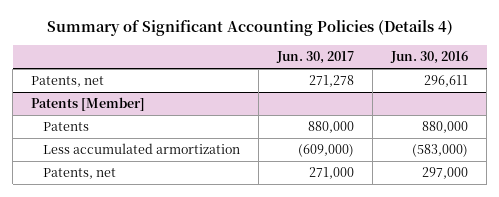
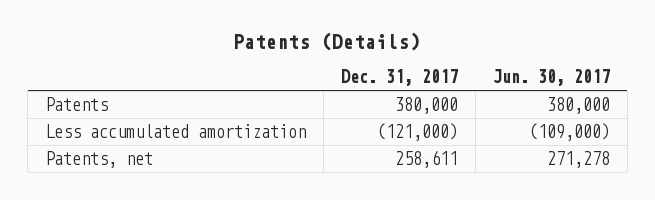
- Summary of Significant Accounting Policies (Details 4)
+ Patents (Details)
- | Jun. 30, 2017 | Jun. 30, 2016
+ | Dec. 31, 2017 | Jun. 30, 2017
+ Patents | 380,000 | 380,000
+ Less accumulated amortization | (121,000) | (109,000)
- Patents [Member]
- Patents | 880,000 | 880,000
- Less accumulated armortization | (609,000) | (583,000)
- Patents, net | 271,000 | 297,000

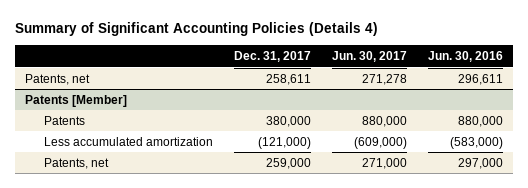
- Patents (Details)
+ Summary of Significant Accounting Policies (Details 4)
- | Dec. 31, 2017 | Jun. 30, 2017
+ | Dec. 31, 2017 | Jun. 30, 2017 | Jun. 30, 2016
- Patents | 380,000 | 380,000
- Less accumulated amortization | (121,000) | (109,000)
+ Patents [Member]
+ Patents | 380,000 | 880,000 | 880,000
+ Less accumulated amortization | (121,000) | (609,000) | (583,000)
+ Patents, net | 259,000 | 271,000 | 297,000

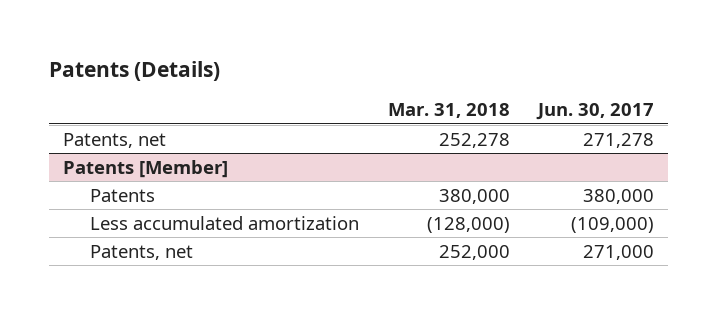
- Summary of Significant Accounting Policies (Details 4)
+ Patents (Details)
- | Dec. 31, 2017 | Jun. 30, 2017 | Jun. 30, 2016
+ | Mar. 31, 2018 | Jun. 30, 2017
@ Patents [Member]
- Patents | 380,000 | 880,000 | 880,000
- Less accumulated amortization | (121,000) | (609,000) | (583,000)
+ Patents | 380,000 | 380,000
+ Less accumulated amortization | (128,000) | (109,000)

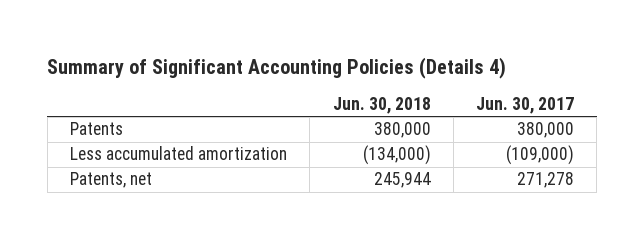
- Patents (Details)
+ Summary of Significant Accounting Policies (Details 4)
- | Mar. 31, 2018 | Jun. 30, 2017
+ | Jun. 30, 2018 | Jun. 30, 2017
- Patents [Member]
- Patents, net | 252,000 | 271,000
moved down: Patents, net | 245,944 | 271,278

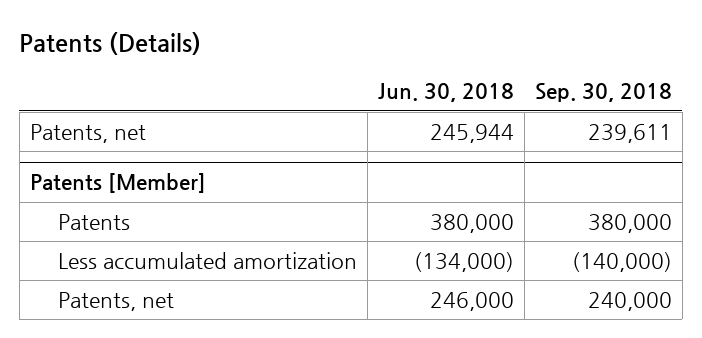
- Summary of Significant Accounting Policies (Details 4)
+ Patents (Details)
- | Jun. 30, 2018 | Jun. 30, 2017
+ | Jun. 30, 2018 | Sep. 30, 2018
moved up: Patents, net | 245,944 | 239,611
+ Patents [Member]
+ Patents, net | 246,000 | 240,000

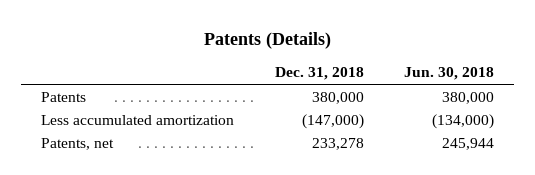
- | Jun. 30, 2018 | Sep. 30, 2018
+ | Dec. 31, 2018 | Jun. 30, 2018
- Patents [Member]
- Patents, net | 246,000 | 240,000
moved down: Patents, net | 233,278 | 245,944

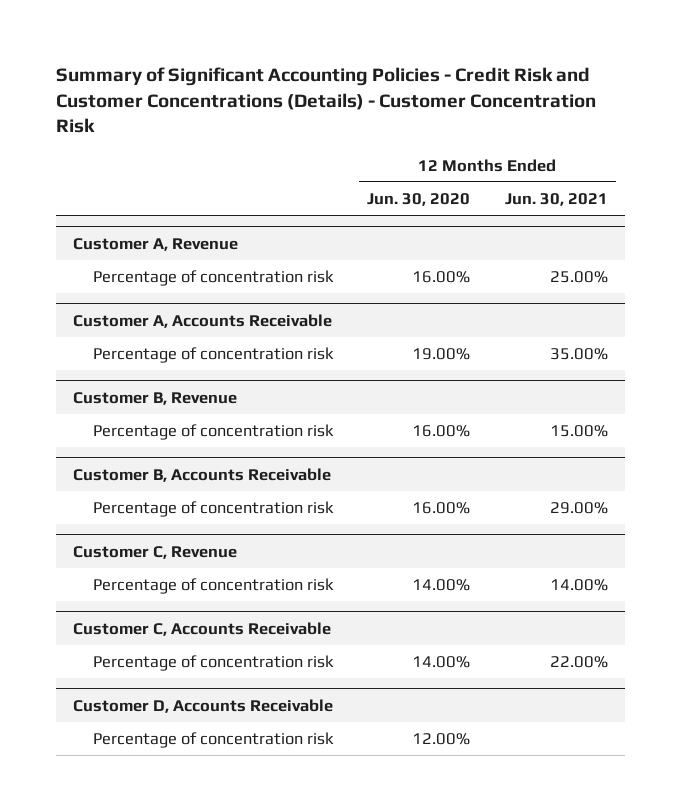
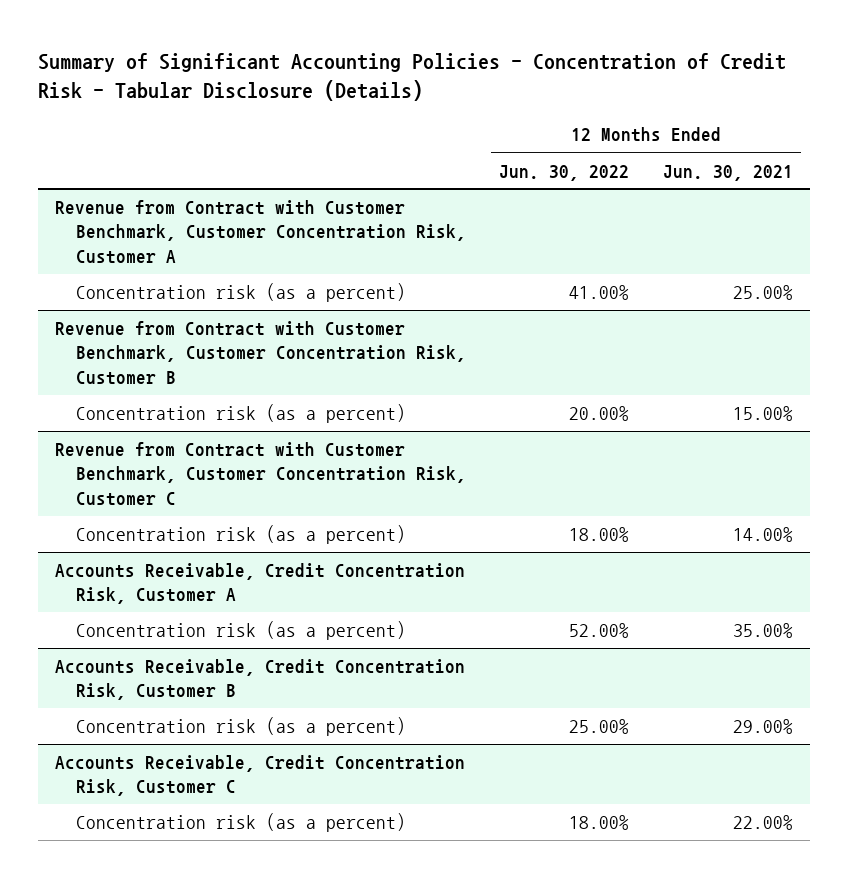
- Summary of Significant Accounting Policies - Credit Risk and Customer Concentrations (Details) - Customer Concentration Risk
+ Summary of Significant Accounting Policies - Concentration of Credit Risk - Tabular Disclosure (Details)
- | 12 Months Ended Jun. 30, 2020 | 12 Months Ended Jun. 30, 2021
+ | 12 Months Ended Jun. 30, 2022 | 12 Months Ended Jun. 30, 2021
- Customer A, Revenue
- Percentage of concentration risk | 16.00% | 25.00%
- Customer A, Accounts Receivable
- Percentage of concentration risk | 19.00% | 35.00%
- Customer B, Revenue
- Percentage of concentration risk | 16.00% | 15.00%
- Customer B, Accounts Receivable
- Percentage of concentration risk | 16.00% | 29.00%
- Customer C, Revenue
- Percentage of concentration risk | 14.00% | 14.00%
- Customer C, Accounts Receivable
- Percentage of concentration risk | 14.00% | 22.00%
- Customer D, Accounts Receivable
- Percentage of concentration risk | 12.00% |
+ Revenue from Contract with Customer Benchmark, Customer Concentration Risk, Customer A
+ Concentration risk (as a percent) | 41.00% | 25.00%
+ Revenue from Contract with Customer Benchmark, Customer Concentration Risk, Customer B
+ Concentration risk (as a percent) | 20.00% | 15.00%
+ Revenue from Contract with Customer Benchmark, Customer Concentration Risk, Customer C
+ Concentration risk (as a percent) | 18.00% | 14.00%
+ Accounts Receivable, Credit Concentration Risk, Customer A
+ Concentration risk (as a percent) | 52.00% | 35.00%
+ Accounts Receivable, Credit Concentration Risk, Customer B
+ Concentration risk (as a percent) | 25.00% | 29.00%
+ Accounts Receivable, Credit Concentration Risk, Customer C
+ Concentration risk (as a percent) | 18.00% | 22.00%

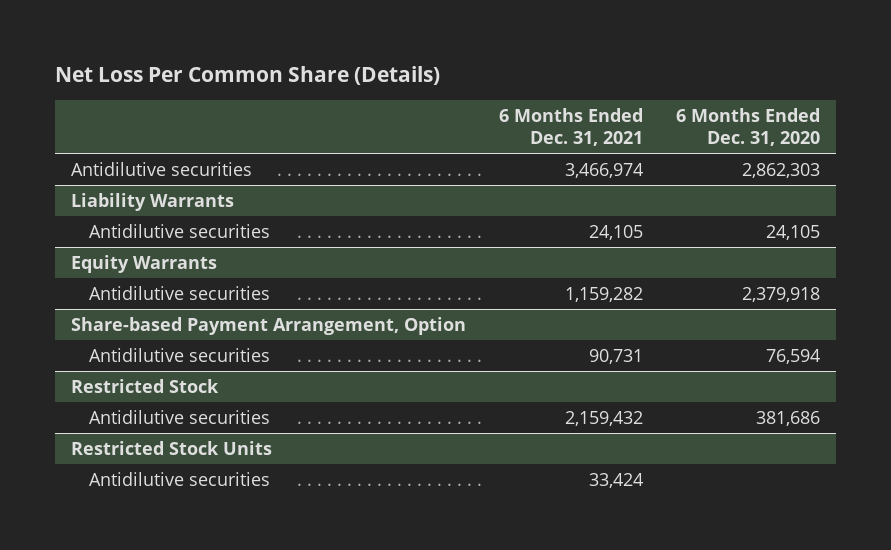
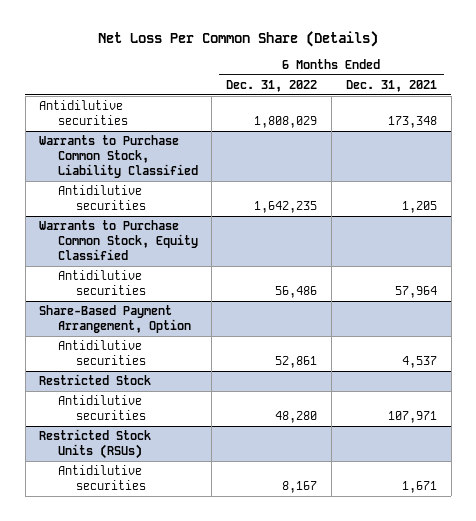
- | 6 Months Ended Dec. 31, 2021 | 6 Months Ended Dec. 31, 2020
+ | 6 Months Ended Dec. 31, 2022 | 6 Months Ended Dec. 31, 2021
- Antidilutive securities | 3,466,974 | 2,862,303
- Liability Warrants
- Antidilutive securities | 24,105 | 24,105
- Equity Warrants
- Antidilutive securities | 1,159,282 | 2,379,918
- Share-based Payment Arrangement, Option
- Antidilutive securities | 90,731 | 76,594
+ Antidilutive securities | 1,808,029 | 173,348
+ Warrants to Purchase Common Stock, Liability Classified
+ Antidilutive securities | 1,642,235 | 1,205
+ Warrants to Purchase Common Stock, Equity Classified
+ Antidilutive securities | 56,486 | 57,964
+ Share-Based Payment Arrangement, Option
+ Antidilutive securities | 52,861 | 4,537
@ Restricted Stock
- Antidilutive securities | 2,159,432 | 381,686
- Restricted Stock Units
- Antidilutive securities | 33,424 |
@ Restricted Stock
+ Antidilutive securities | 48,280 | 107,971
+ Restricted Stock Units (RSUs)
+ Antidilutive securities | 8,167 | 1,671

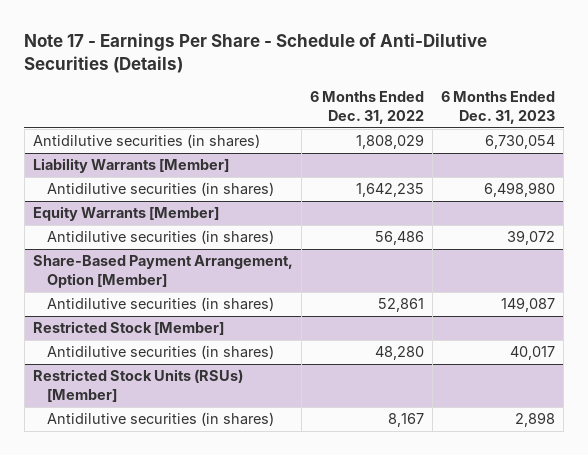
- Net Loss Per Common Share (Details)
+ Note 17 - Earnings Per Share - Schedule of Anti-Dilutive Securities (Details)
- | 6 Months Ended Dec. 31, 2022 | 6 Months Ended Dec. 31, 2021
+ | 6 Months Ended Dec. 31, 2022 | 6 Months Ended Dec. 31, 2023
- Antidilutive securities | 1,808,029 | 173,348
- Warrants to Purchase Common Stock, Liability Classified
- Antidilutive securities | 1,642,235 | 1,205
- Warrants to Purchase Common Stock, Equity Classified
- Antidilutive securities | 56,486 | 57,964
- Share-Based Payment Arrangement, Option
- Antidilutive securities | 52,861 | 4,537
- Restricted Stock
- Antidilutive securities | 48,280 | 107,971
- Restricted Stock Units (RSUs)
- Antidilutive securities | 8,167 | 1,671
+ Antidilutive securities (in shares) | 1,808,029 | 6,730,054
+ Liability Warrants [Member]
+ Antidilutive securities (in shares) | 1,642,235 | 6,498,980
+ Equity Warrants [Member]
+ Antidilutive securities (in shares) | 56,486 | 39,072
+ Share-Based Payment Arrangement, Option [Member]
+ Antidilutive securities (in shares) | 52,861 | 149,087
+ Restricted Stock [Member]
+ Antidilutive securities (in shares) | 48,280 | 40,017
+ Restricted Stock Units (RSUs) [Member]
+ Antidilutive securities (in shares) | 8,167 | 2,898

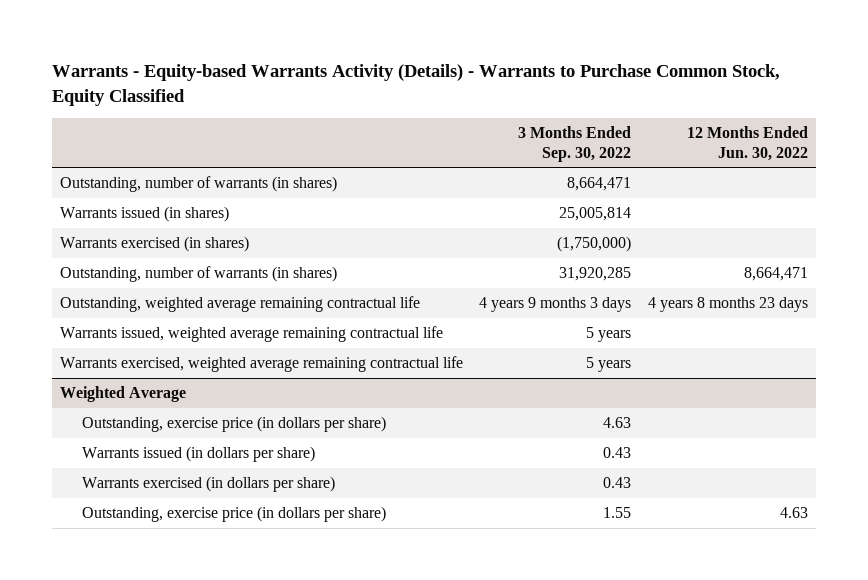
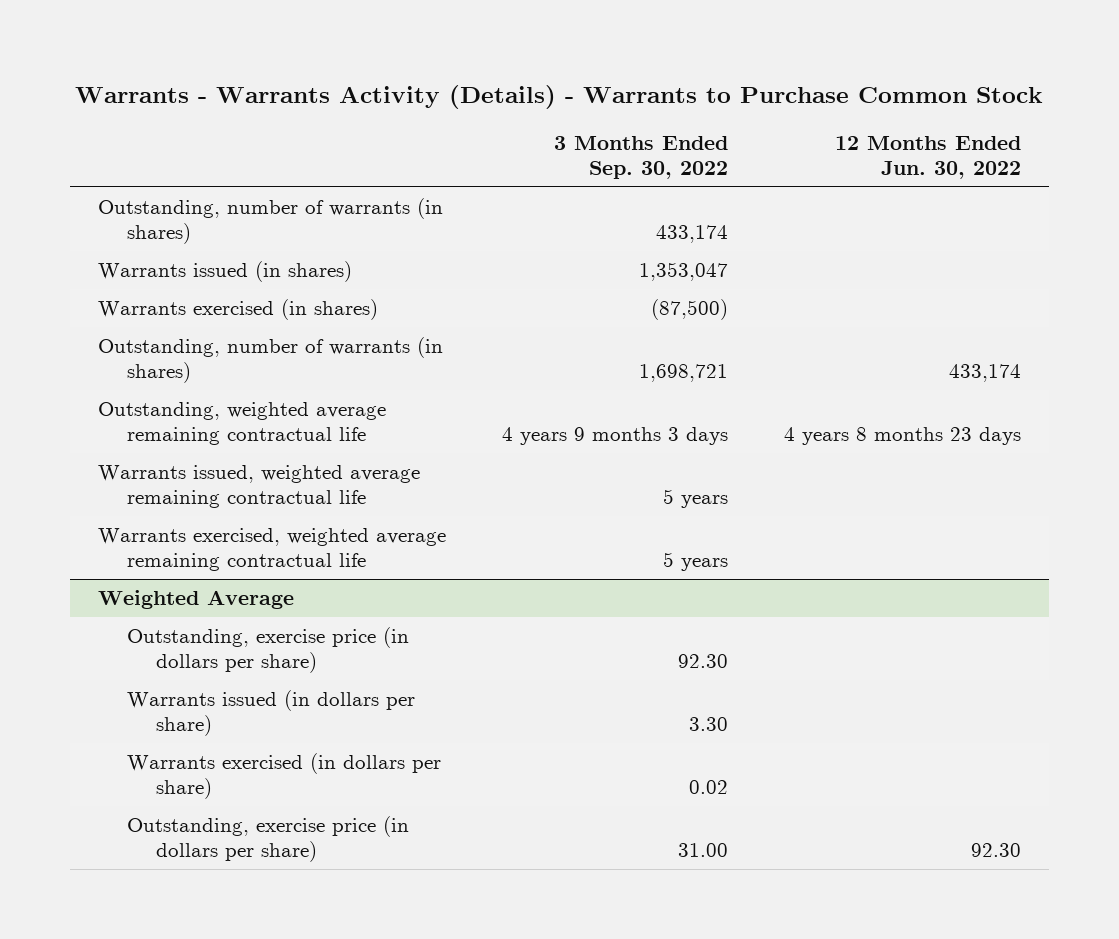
- Warrants - Equity-based Warrants Activity (Details) - Warrants to Purchase Common Stock, Equity Classified
+ Warrants - Warrants Activity (Details) - Warrants to Purchase Common Stock
- Outstanding, number of warrants (in shares) | 8,664,471 |
- Warrants issued (in shares) | 25,005,814 |
- Warrants exercised (in shares) | (1,750,000) |
- Outstanding, number of warrants (in shares) | 31,920,285 | 8,664,471
+ Outstanding, number of warrants (in shares) | 433,174 |
+ Warrants issued (in shares) | 1,353,047 |
+ Warrants exercised (in shares) | (87,500) |
+ Outstanding, number of warrants (in shares) | 1,698,721 | 433,174
@ Weighted Average
- Outstanding, exercise price (in dollars per share) | 4.63 |
- Warrants issued (in dollars per share) | 0.43 |
- Warrants exercised (in dollars per share) | 0.43 |
- Outstanding, exercise price (in dollars per share) | 1.55 | 4.63
+ Outstanding, exercise price (in dollars per share) | 92.30 |
+ Warrants issued (in dollars per share) | 3.30 |
+ Warrants exercised (in dollars per share) | 0.02 |
+ Outstanding, exercise price (in dollars per share) | 31.00 | 92.30

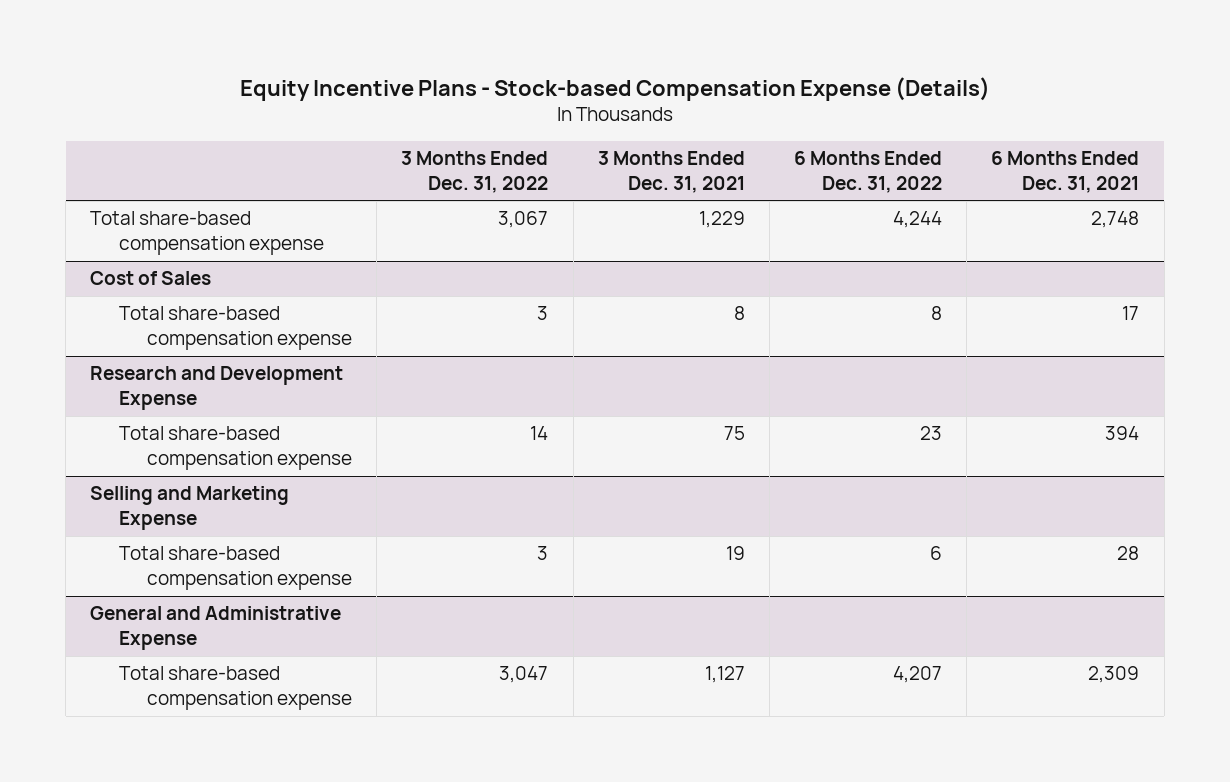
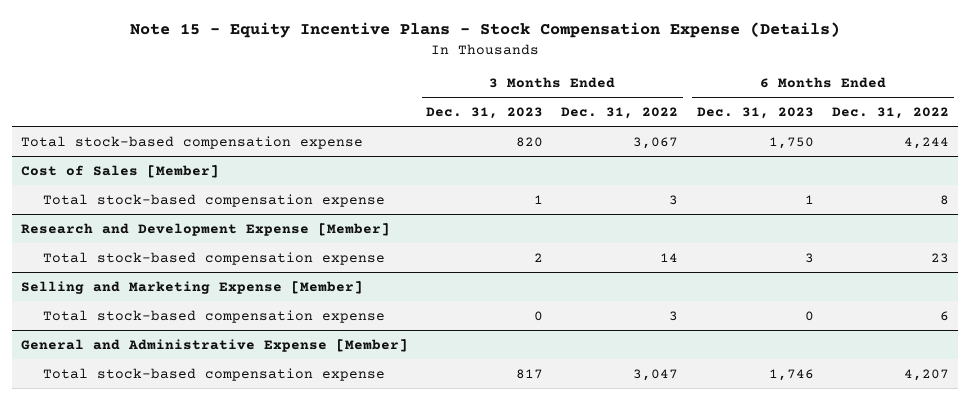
- Equity Incentive Plans - Stock-based Compensation Expense (Details)
+ Note 15 - Equity Incentive Plans - Stock Compensation Expense (Details)
- | 3 Months Ended Dec. 31, 2022 | 3 Months Ended Dec. 31, 2021 | 6 Months Ended Dec. 31, 2022 | 6 Months Ended Dec. 31, 2021
+ | 3 Months Ended Dec. 31, 2023 | 3 Months Ended Dec. 31, 2022 | 6 Months Ended Dec. 31, 2023 | 6 Months Ended Dec. 31, 2022
- Total share-based compensation expense | 3,067 | 1,229 | 4,244 | 2,748
- Cost of Sales
- Total share-based compensation expense | 3 | 8 | 8 | 17
- Research and Development Expense
- Total share-based compensation expense | 14 | 75 | 23 | 394
- Selling and Marketing Expense
- Total share-based compensation expense | 3 | 19 | 6 | 28
- General and Administrative Expense
- Total share-based compensation expense | 3,047 | 1,127 | 4,207 | 2,309
+ Total stock-based compensation expense | 820 | 3,067 | 1,750 | 4,244
+ Cost of Sales [Member]
+ Total stock-based compensation expense | 1 | 3 | 1 | 8
+ Research and Development Expense [Member]
+ Total stock-based compensation expense | 2 | 14 | 3 | 23
+ Selling and Marketing Expense [Member]
+ Total stock-based compensation expense | 0 | 3 | 0 | 6
+ General and Administrative Expense [Member]
+ Total stock-based compensation expense | 817 | 3,047 | 1,746 | 4,207

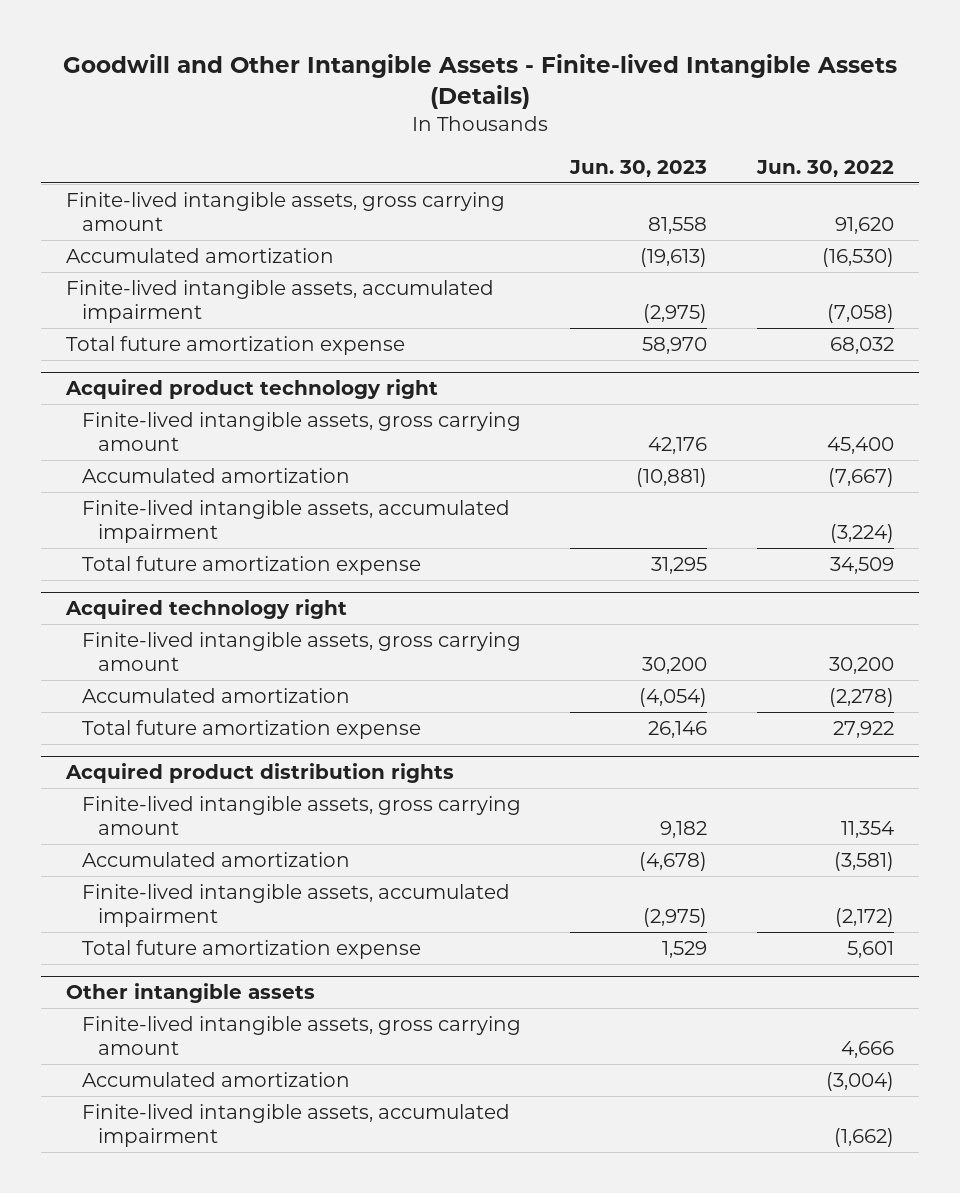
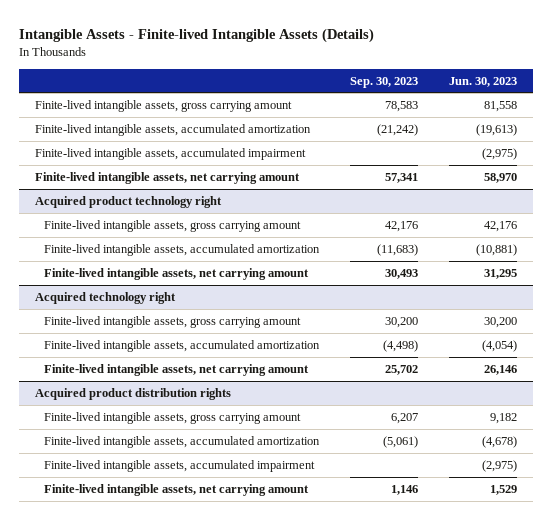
- Goodwill and Other Intangible Assets - Finite-lived Intangible Assets (Details)
+ Intangible Assets - Finite-lived Intangible Assets (Details)
- | Jun. 30, 2023 | Jun. 30, 2022
+ | Sep. 30, 2023 | Jun. 30, 2023
- Accumulated amortization | (19,613) | (16,530)
+ Finite-lived intangible assets, accumulated amortization | (21,242) | (19,613)
- Total future amortization expense | 58,970 | 68,032
+ Finite-lived intangible assets, net carrying amount | 57,341 | 58,970
@ Acquired product technology right
- Accumulated amortization | (10,881) | (7,667)
- Finite-lived intangible assets, accumulated impairment | | (3,224)
- Total future amortization expense | 31,295 | 34,509
+ Finite-lived intangible assets, accumulated amortization | (11,683) | (10,881)
+ Finite-lived intangible assets, net carrying amount | 30,493 | 31,295
@ Acquired technology right
- Accumulated amortization | (4,054) | (2,278)
- Total future amortization expense | 26,146 | 27,922
+ Finite-lived intangible assets, accumulated amortization | (4,498) | (4,054)
+ Finite-lived intangible assets, net carrying amount | 25,702 | 26,146
@ Acquired product distribution rights
- Accumulated amortization | (4,678) | (3,581)
+ Finite-lived intangible assets, accumulated amortization | (5,061) | (4,678)
- Total future amortization expense | 1,529 | 5,601
- Other intangible assets
- Finite-lived intangible assets, gross carrying amount | | 4,666
- Accumulated amortization | | (3,004)
- Finite-lived intangible assets, accumulated impairment | | (1,662)
@ Acquired product distribution rights
+ Finite-lived intangible assets, net carrying amount | 1,146 | 1,529

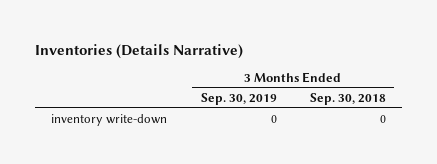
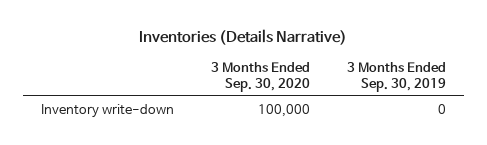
- | 3 Months Ended Sep. 30, 2019 | 3 Months Ended Sep. 30, 2018
+ | 3 Months Ended Sep. 30, 2020 | 3 Months Ended Sep. 30, 2019
- inventory write-down | 0 | 0
+ Inventory write-down | 100,000 | 0

